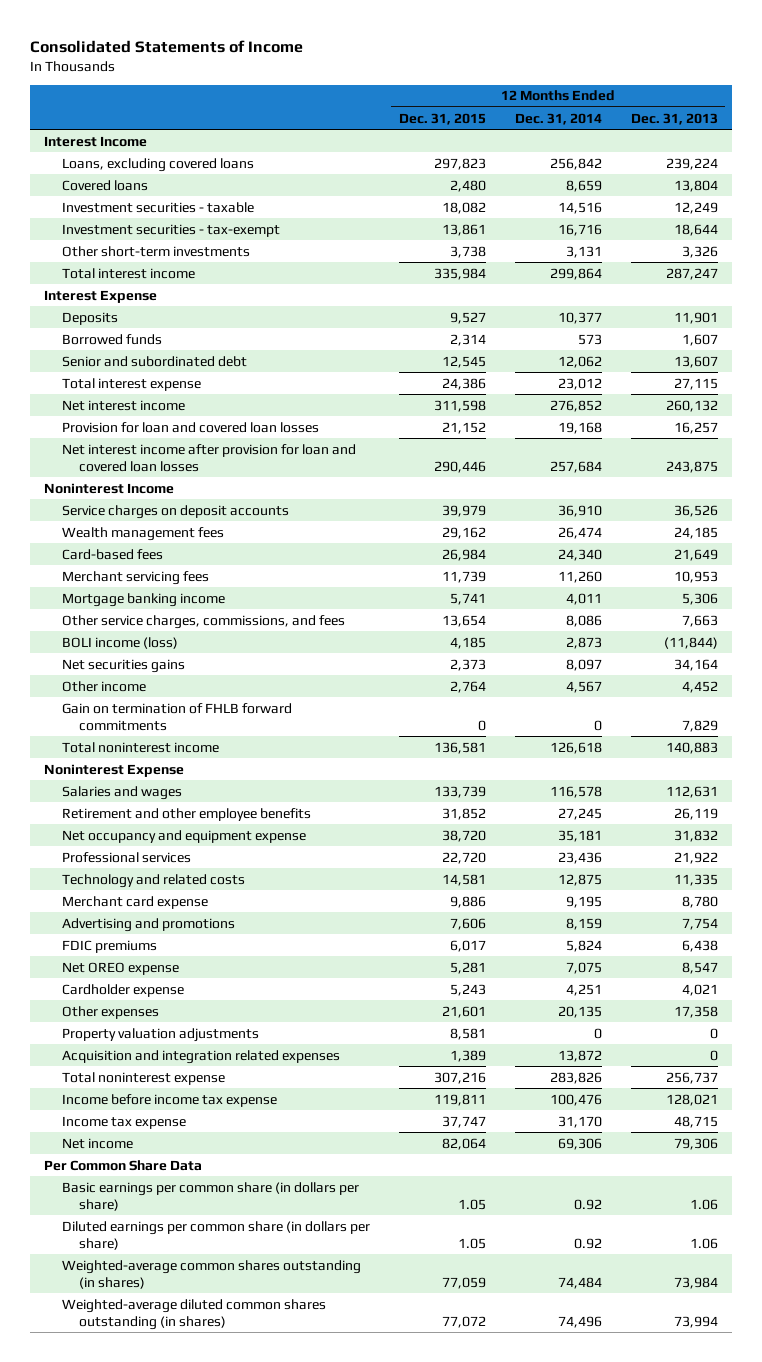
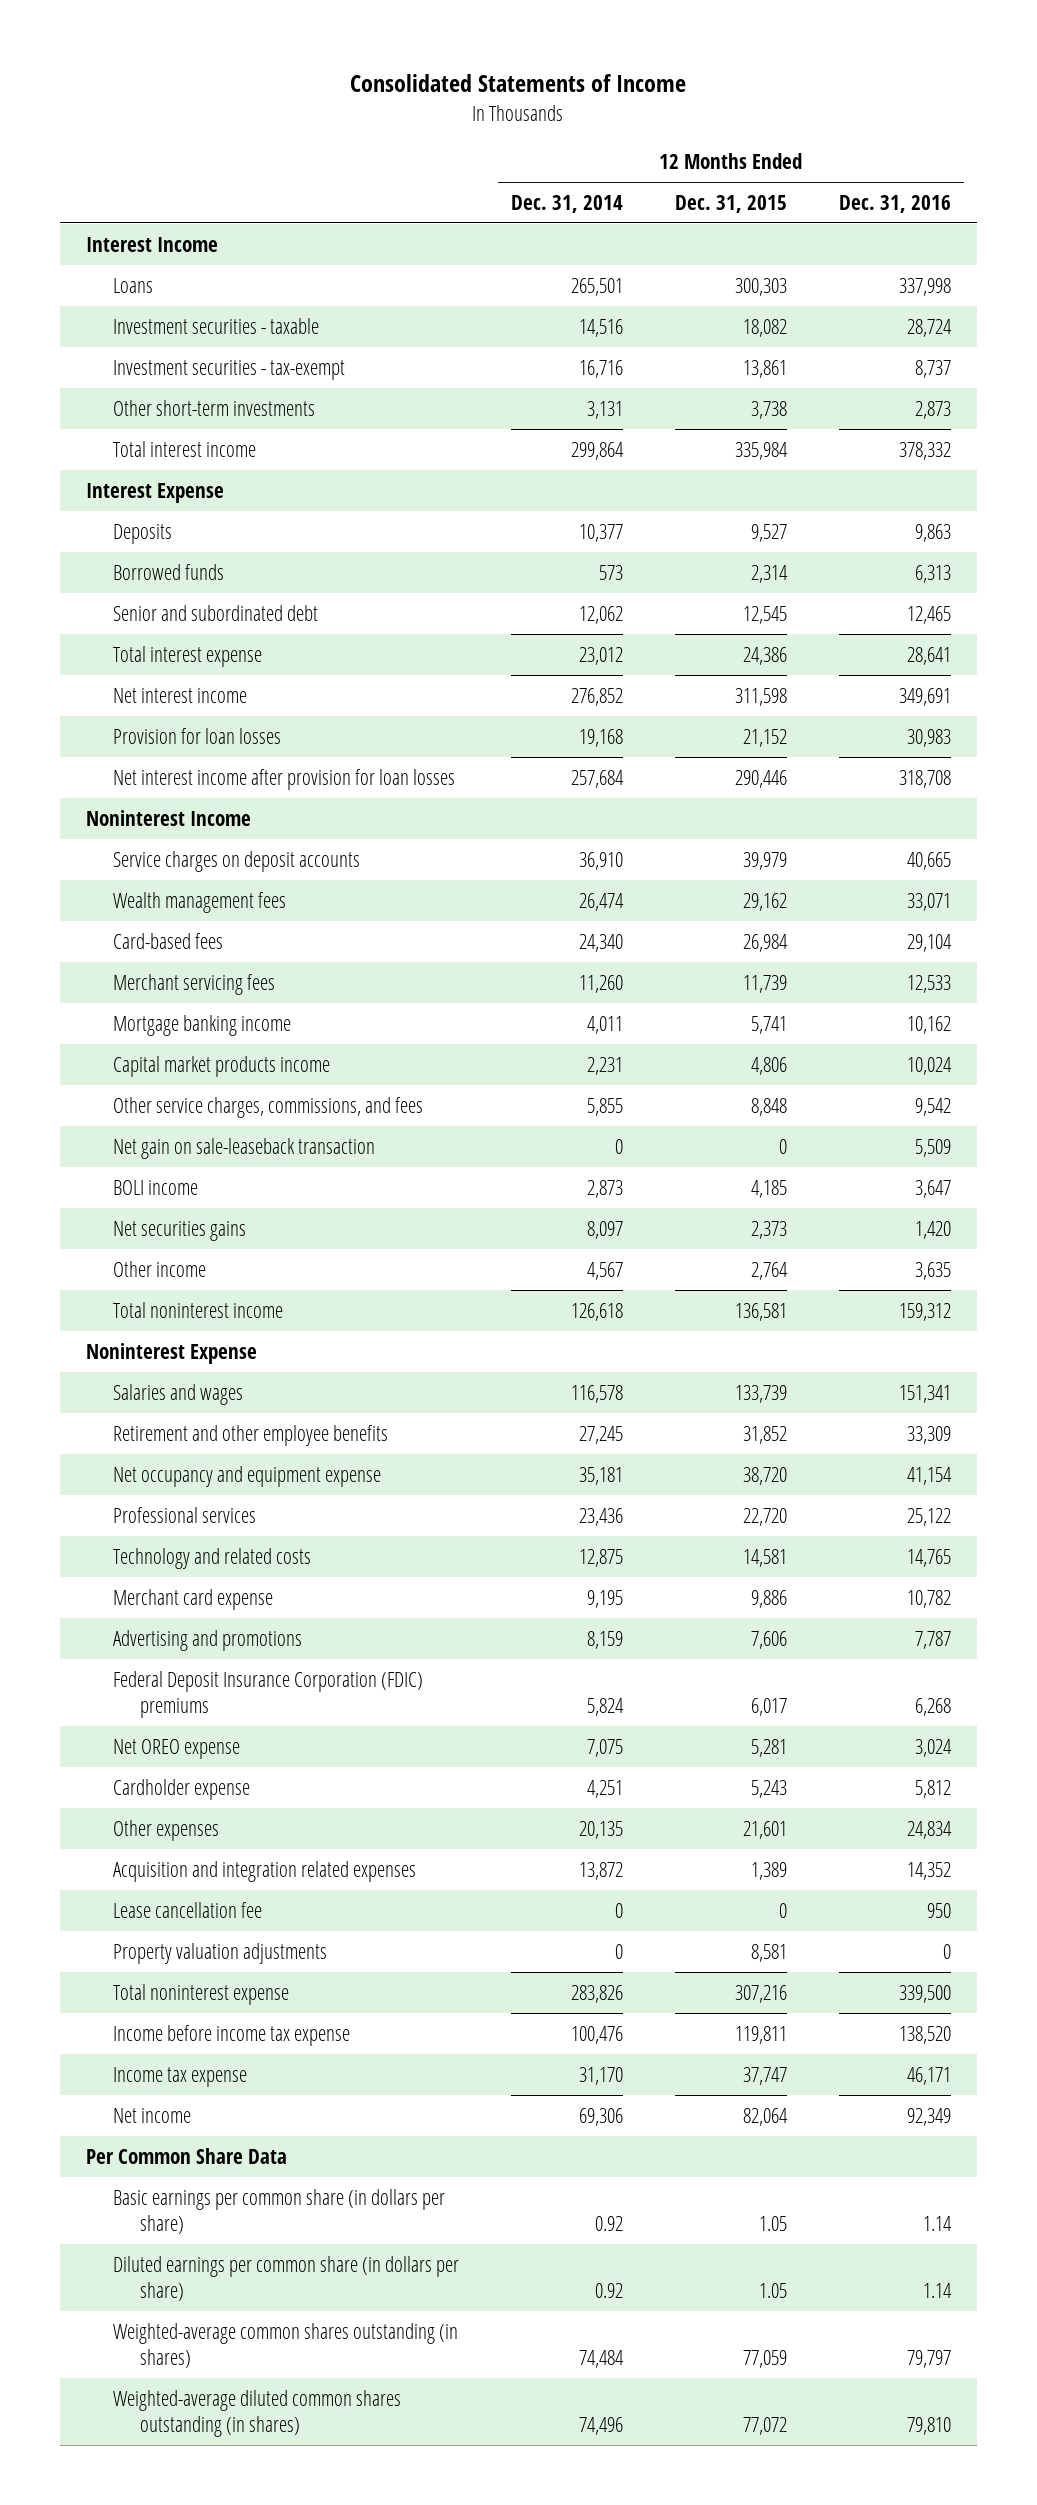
- | 12 Months Ended Dec. 31, 2015 | 12 Months Ended Dec. 31, 2014 | 12 Months Ended Dec. 31, 2013
+ | 12 Months Ended Dec. 31, 2014 | 12 Months Ended Dec. 31, 2015 | 12 Months Ended Dec. 31, 2016
- Loans, excluding covered loans | 297,823 | 256,842 | 239,224
- Covered loans | 2,480 | 8,659 | 13,804
+ Loans | 265,501 | 300,303 | 337,998
- Provision for loan and covered loan losses | 21,152 | 19,168 | 16,257
- Net interest income after provision for loan and covered loan losses | 290,446 | 257,684 | 243,875
+ Provision for loan losses | 19,168 | 21,152 | 30,983
+ Net interest income after provision for loan losses | 257,684 | 290,446 | 318,708
- Other service charges, commissions, and fees | 13,654 | 8,086 | 7,663
- BOLI income (loss) | 4,185 | 2,873 | (11,844)
+ Capital market products income | 2,231 | 4,806 | 10,024
+ Other service charges, commissions, and fees | 5,855 | 8,848 | 9,542
+ Net gain on sale-leaseback transaction | 0 | 0 | 5,509
+ BOLI income | 2,873 | 4,185 | 3,647
- Gain on termination of FHLB forward commitments | 0 | 0 | 7,829
- FDIC premiums | 6,017 | 5,824 | 6,438
+ Federal Deposit Insurance Corporation (FDIC) premiums | 5,824 | 6,017 | 6,268
+ Lease cancellation fee | 0 | 0 | 950
moved down: Property valuation adjustments | 0 | 8,581 | 0

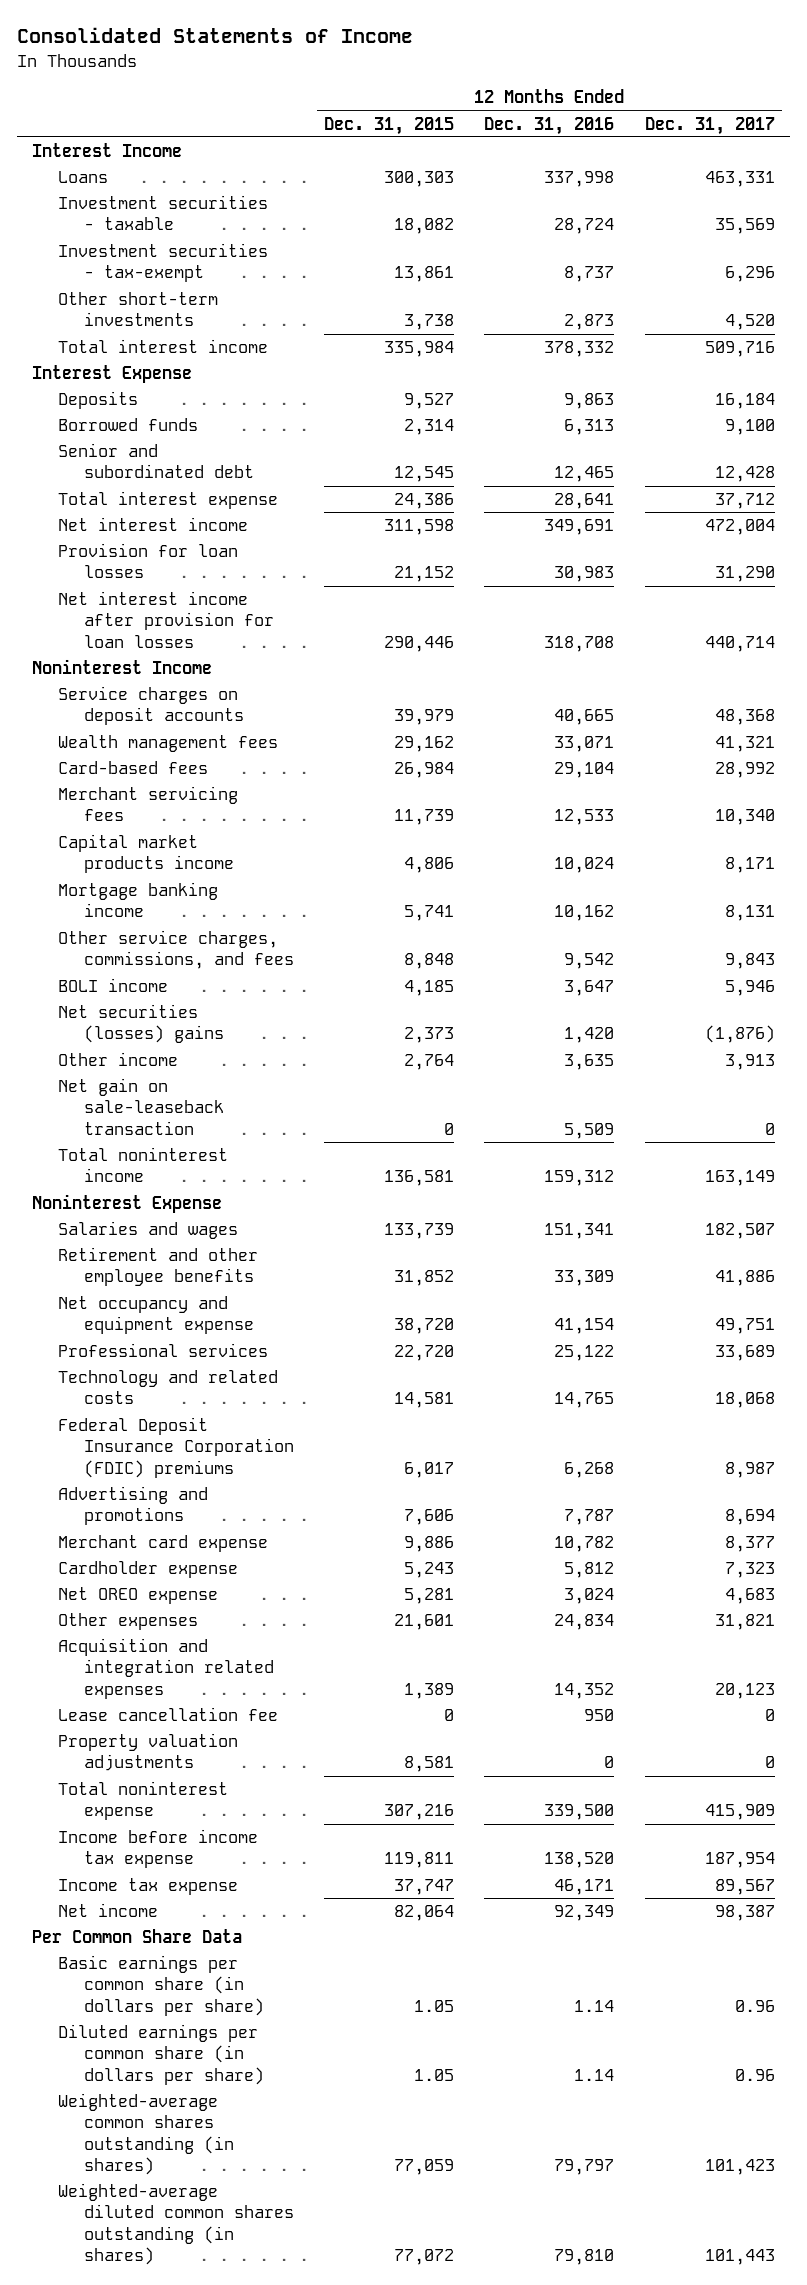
- | 12 Months Ended Dec. 31, 2014 | 12 Months Ended Dec. 31, 2015 | 12 Months Ended Dec. 31, 2016
+ | 12 Months Ended Dec. 31, 2015 | 12 Months Ended Dec. 31, 2016 | 12 Months Ended Dec. 31, 2017
moved down: Mortgage banking income | 5,741 | 10,162 | 8,131
- Net securities gains | 8,097 | 2,373 | 1,420
+ Net securities (losses) gains | 2,373 | 1,420 | (1,876)
moved down: Net gain on sale-leaseback transaction | 0 | 5,509 | 0
moved down: Advertising and promotions | 7,606 | 7,787 | 8,694
moved down: Merchant card expense | 9,886 | 10,782 | 8,377
moved down: Net OREO expense | 5,281 | 3,024 | 4,683

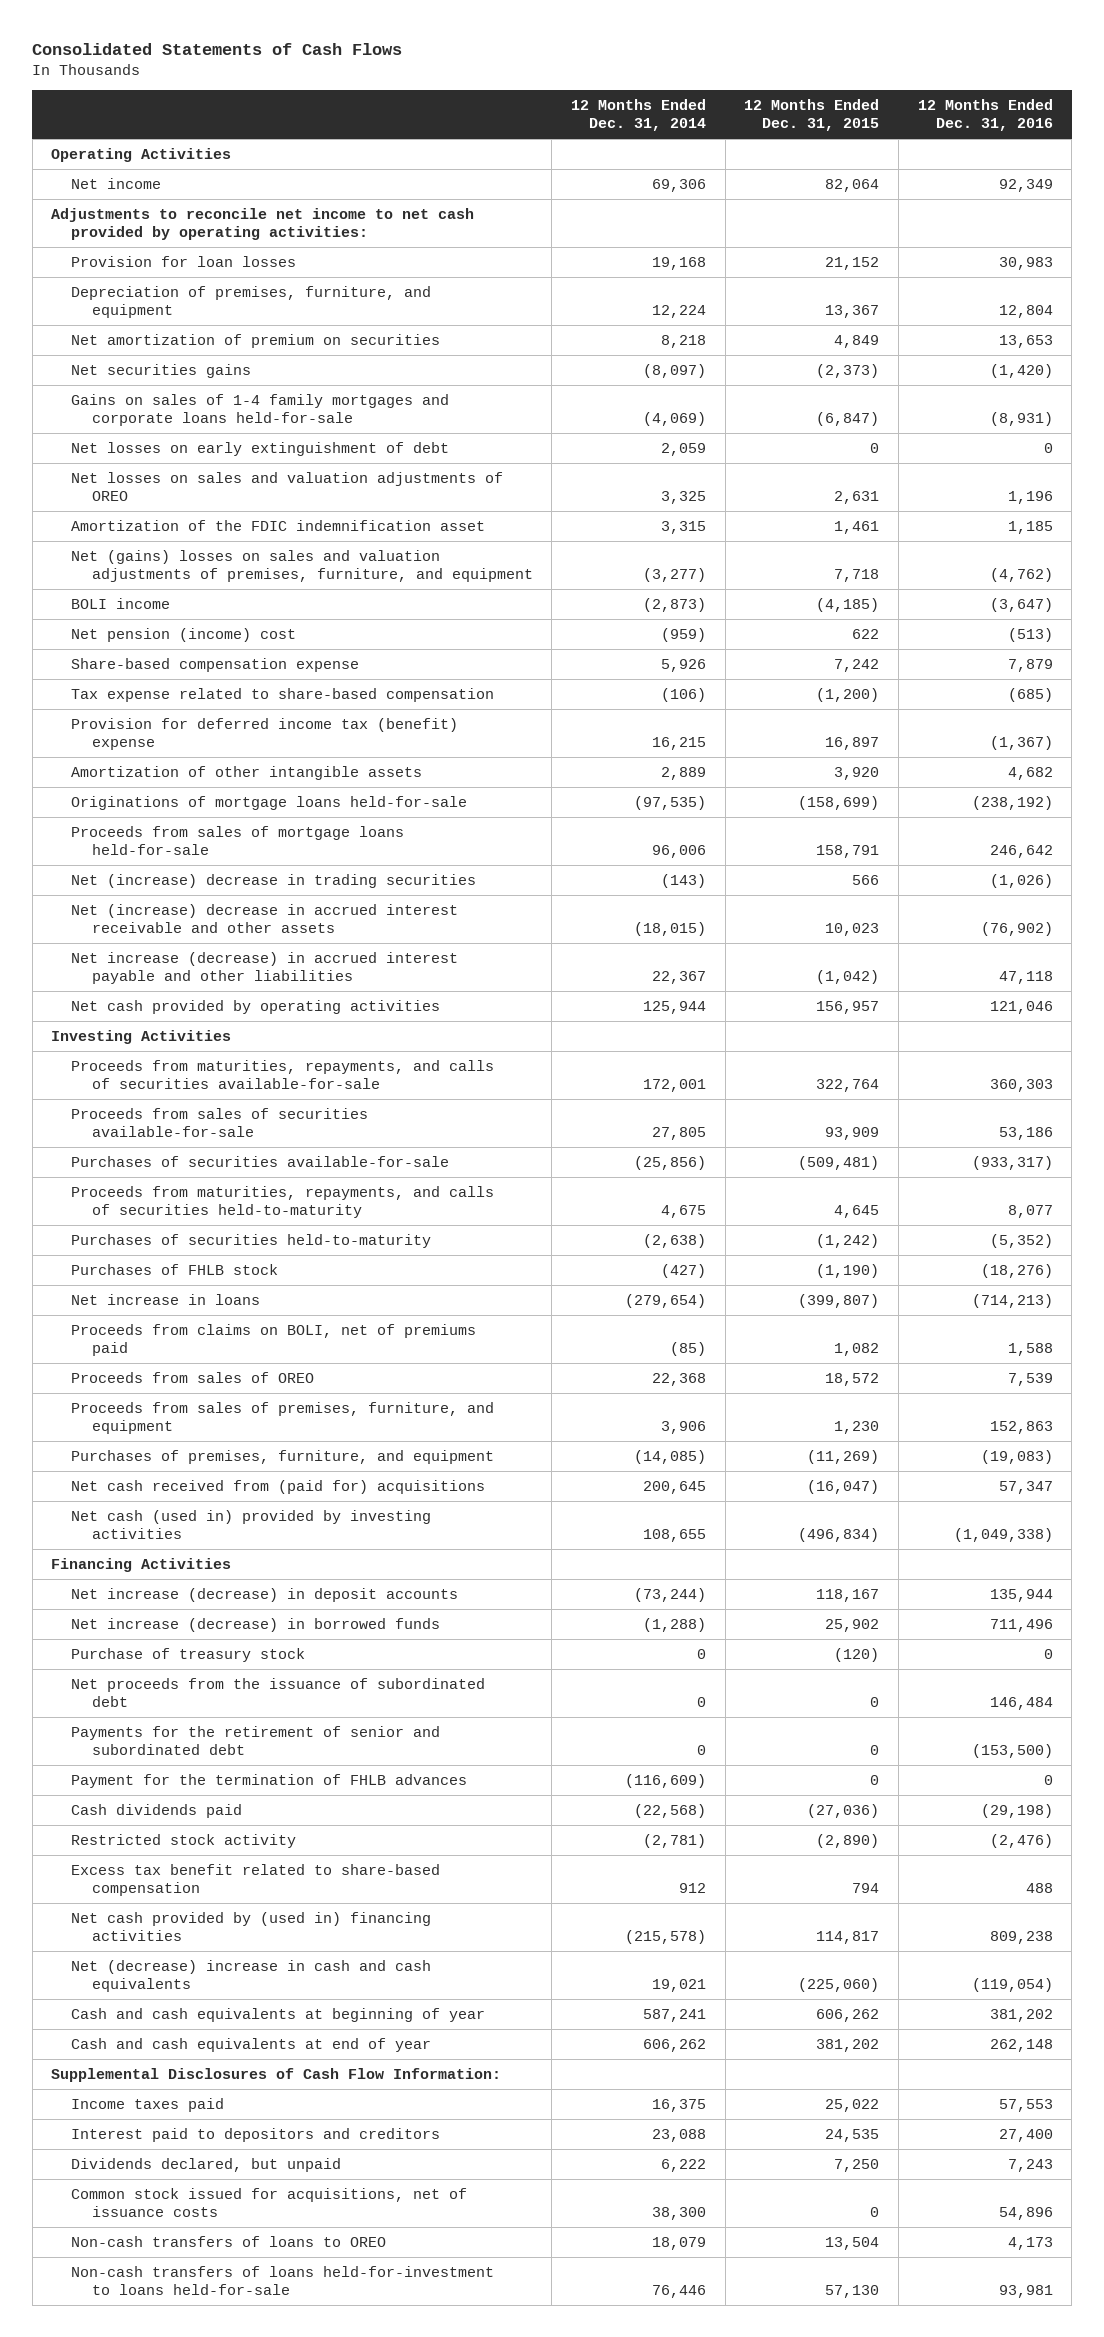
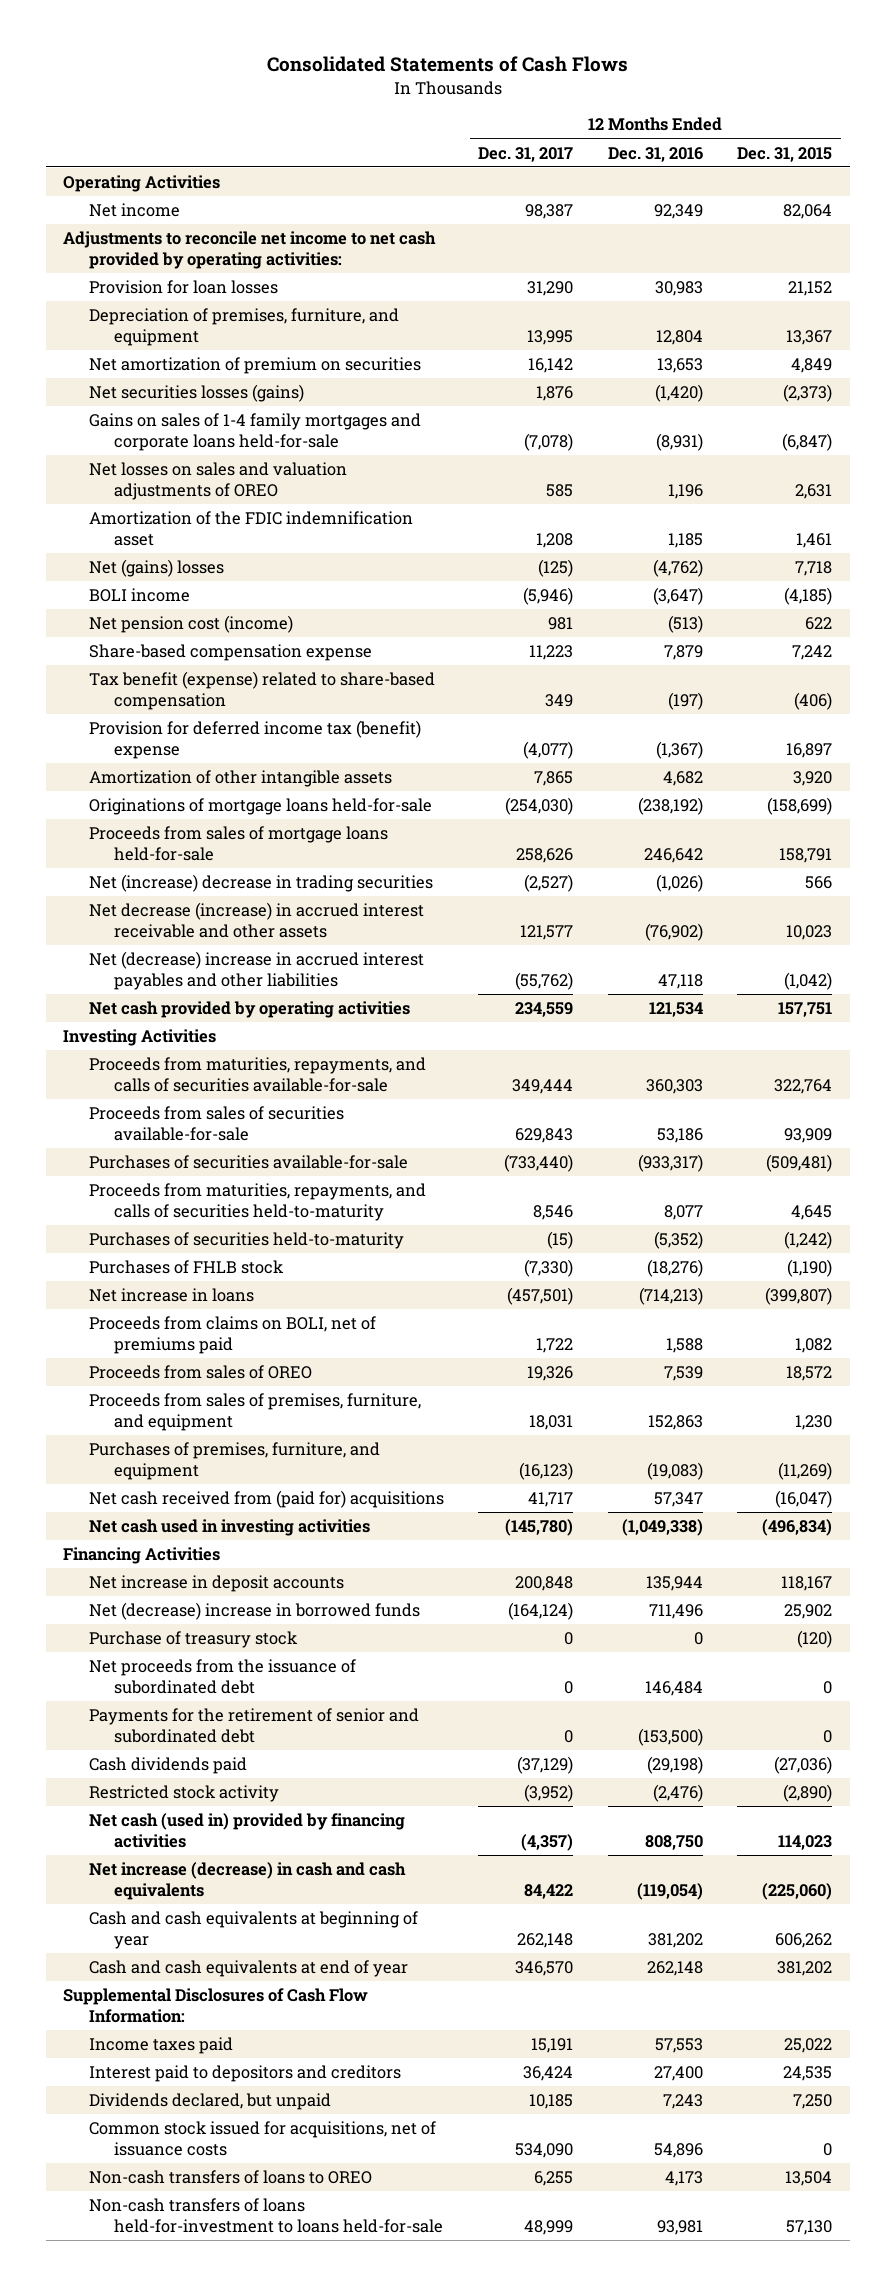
- | 12 Months Ended Dec. 31, 2014 | 12 Months Ended Dec. 31, 2015 | 12 Months Ended Dec. 31, 2016
+ | 12 Months Ended Dec. 31, 2017 | 12 Months Ended Dec. 31, 2016 | 12 Months Ended Dec. 31, 2015
- Net securities gains | (8,097) | (2,373) | (1,420)
+ Net securities losses (gains) | 1,876 | (1,420) | (2,373)
- Net losses on early extinguishment of debt | 2,059 | 0 | 0
- Net (gains) losses on sales and valuation adjustments of premises, furniture, and equipment | (3,277) | 7,718 | (4,762)
+ Net (gains) losses | (125) | (4,762) | 7,718
- Net pension (income) cost | (959) | 622 | (513)
+ Net pension cost (income) | 981 | (513) | 622
- Tax expense related to share-based compensation | (106) | (1,200) | (685)
+ Tax benefit (expense) related to share-based compensation | 349 | (197) | (406)
- Net (increase) decrease in accrued interest receivable and other assets | (18,015) | 10,023 | (76,902)
- Net increase (decrease) in accrued interest payable and other liabilities | 22,367 | (1,042) | 47,118
- Net cash provided by operating activities | 125,944 | 156,957 | 121,046
+ Net decrease (increase) in accrued interest receivable and other assets | 121,577 | (76,902) | 10,023
+ Net (decrease) increase in accrued interest payables and other liabilities | (55,762) | 47,118 | (1,042)
+ Net cash provided by operating activities | 234,559 | 121,534 | 157,751
- Net cash (used in) provided by investing activities | 108,655 | (496,834) | (1,049,338)
+ Net cash used in investing activities | (145,780) | (1,049,338) | (496,834)
- Net increase (decrease) in deposit accounts | (73,244) | 118,167 | 135,944
- Net increase (decrease) in borrowed funds | (1,288) | 25,902 | 711,496
+ Net increase in deposit accounts | 200,848 | 135,944 | 118,167
+ Net (decrease) increase in borrowed funds | (164,124) | 711,496 | 25,902
- Payment for the termination of FHLB advances | (116,609) | 0 | 0
- Excess tax benefit related to share-based compensation | 912 | 794 | 488
- Net cash provided by (used in) financing activities | (215,578) | 114,817 | 809,238
- Net (decrease) increase in cash and cash equivalents | 19,021 | (225,060) | (119,054)
+ Net cash (used in) provided by financing activities | (4,357) | 808,750 | 114,023
+ Net increase (decrease) in cash and cash equivalents | 84,422 | (119,054) | (225,060)

